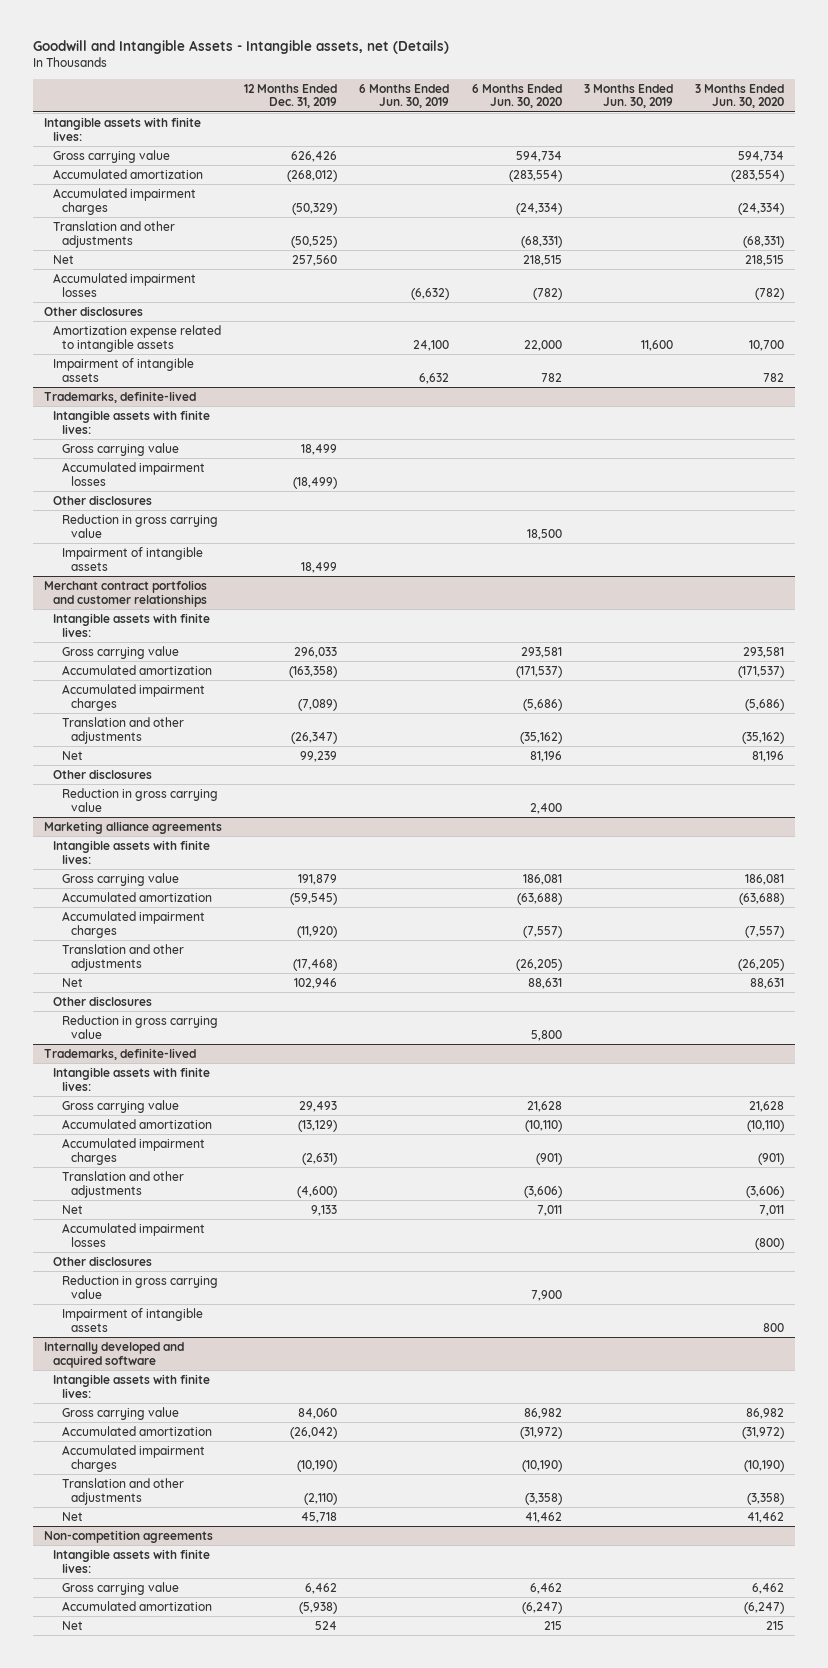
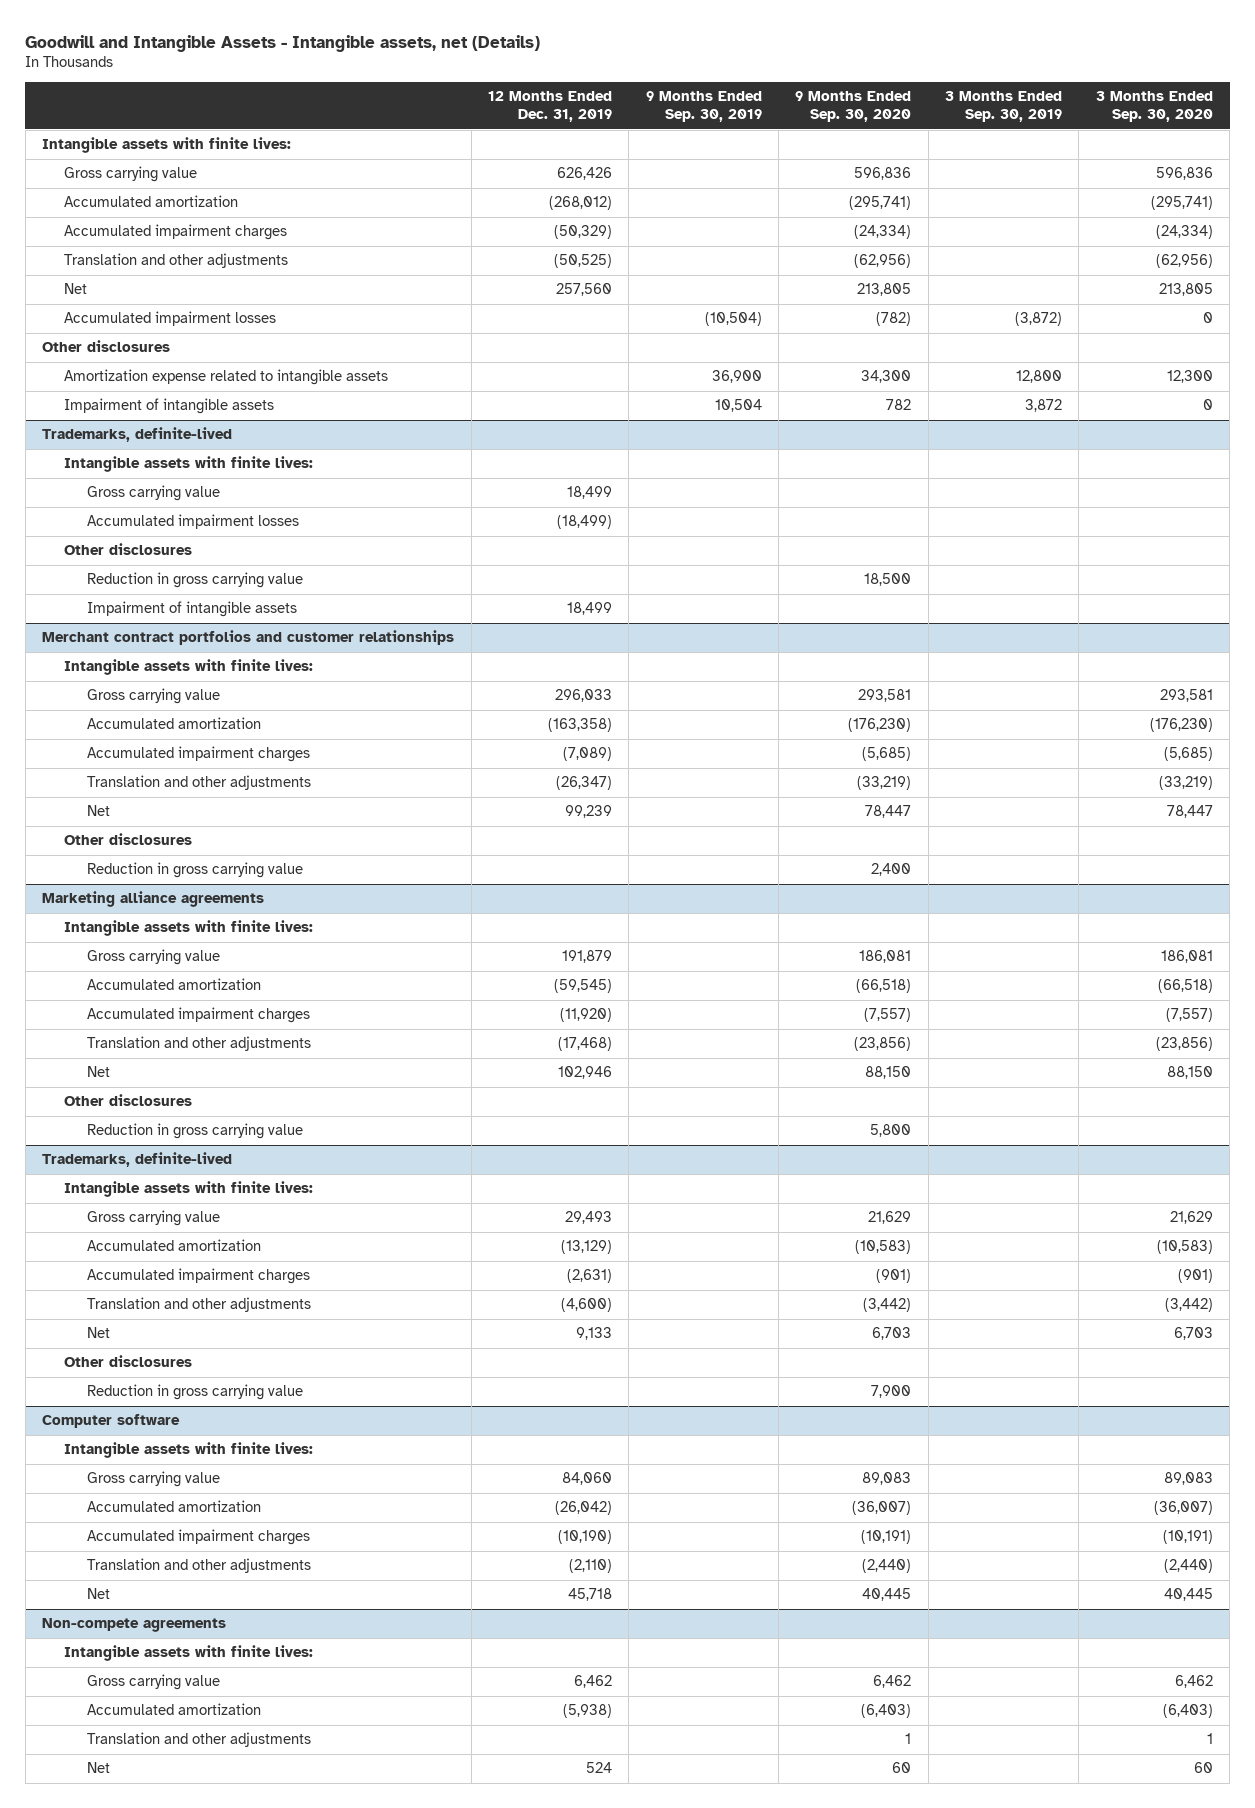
- | 12 Months Ended Dec. 31, 2019 | 6 Months Ended Jun. 30, 2019 | 6 Months Ended Jun. 30, 2020 | 3 Months Ended Jun. 30, 2019 | 3 Months Ended Jun. 30, 2020
+ | 12 Months Ended Dec. 31, 2019 | 9 Months Ended Sep. 30, 2019 | 9 Months Ended Sep. 30, 2020 | 3 Months Ended Sep. 30, 2019 | 3 Months Ended Sep. 30, 2020
@ Trademarks, definite-lived
- Accumulated impairment losses | | | | | (800)
- Impairment of intangible assets | | | | | 800
- Internally developed and acquired software
+ Computer software
- Non-competition agreements
+ Non-compete agreements
+ Translation and other adjustments | | | 1 | | 1

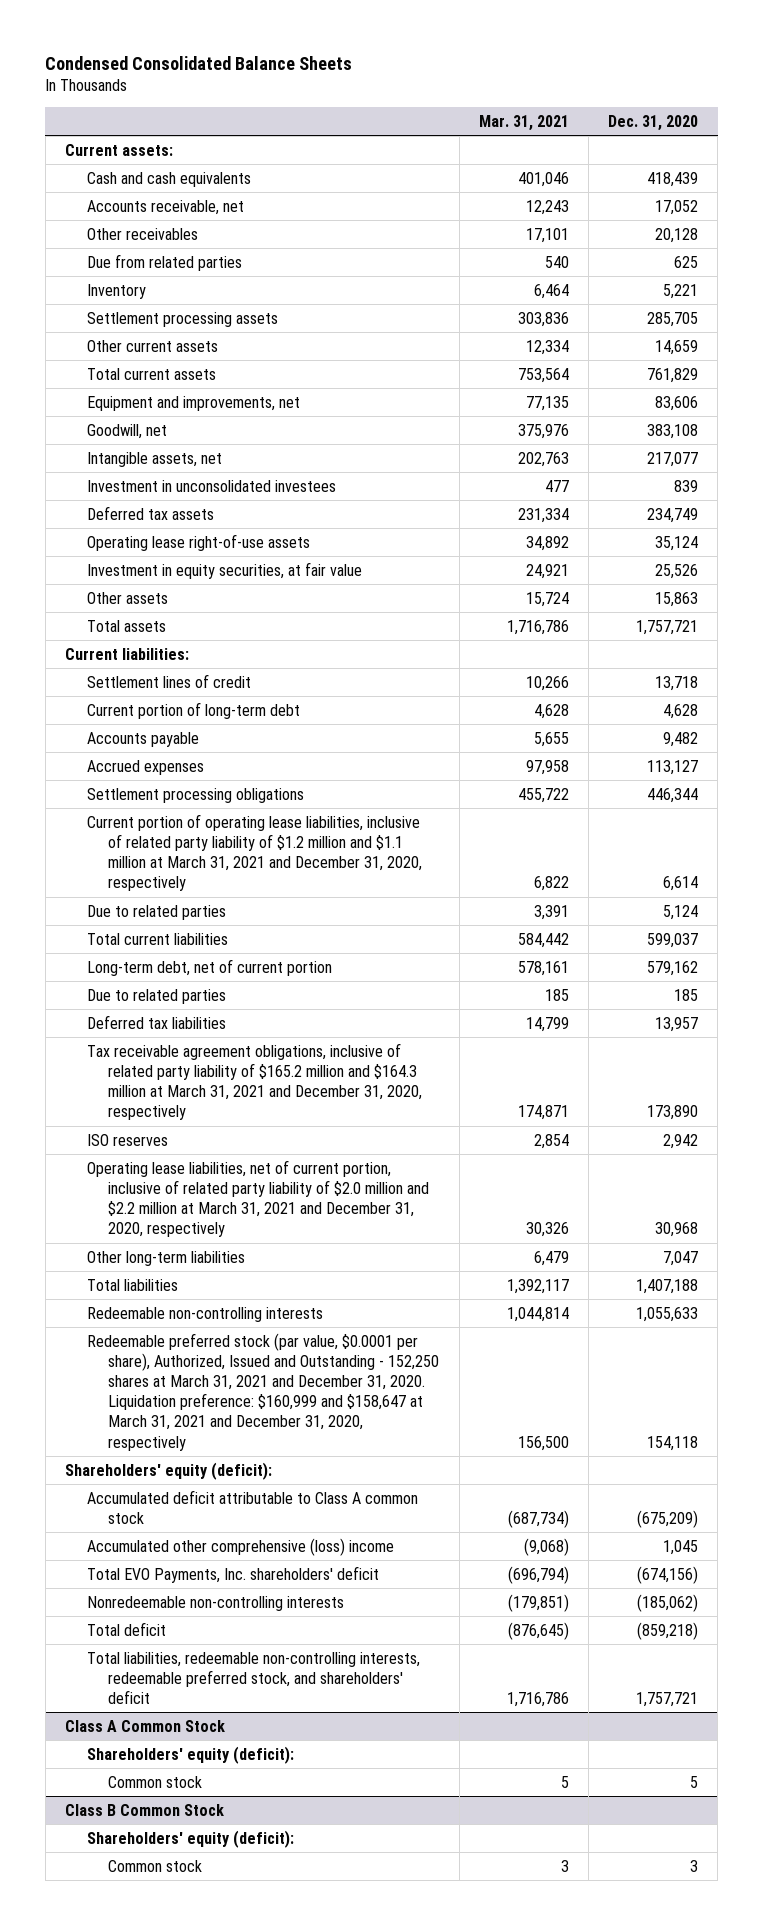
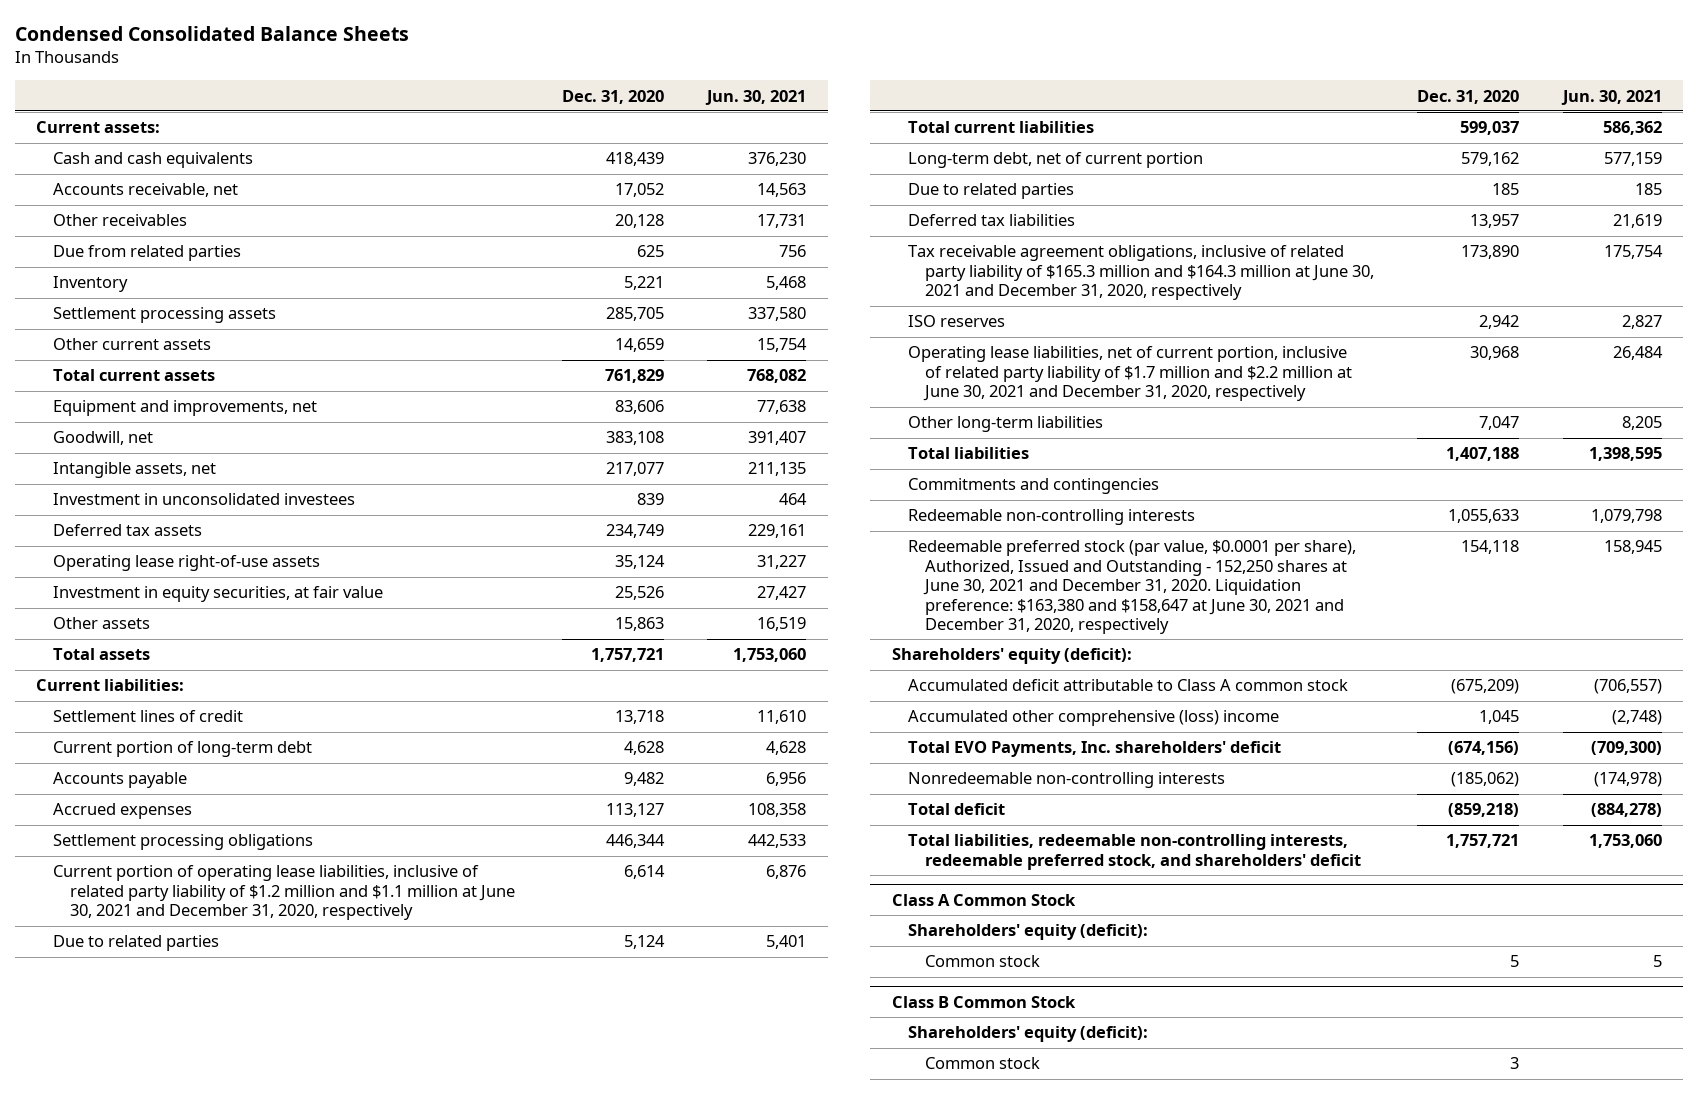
- | Mar. 31, 2021 | Dec. 31, 2020
+ | Dec. 31, 2020 | Jun. 30, 2021
- Current portion of operating lease liabilities, inclusive of related party liability of $1.2 million and $1.1 million at March 31, 2021 and December 31, 2020, respectively | 6,822 | 6,614
+ Current portion of operating lease liabilities, inclusive of related party liability of $1.2 million and $1.1 million at June 30, 2021 and December 31, 2020, respectively | 6,614 | 6,876
- Tax receivable agreement obligations, inclusive of related party liability of $165.2 million and $164.3 million at March 31, 2021 and December 31, 2020, respectively | 174,871 | 173,890
+ Tax receivable agreement obligations, inclusive of related party liability of $165.3 million and $164.3 million at June 30, 2021 and December 31, 2020, respectively | 173,890 | 175,754
- Operating lease liabilities, net of current portion, inclusive of related party liability of $2.0 million and $2.2 million at March 31, 2021 and December 31, 2020, respectively | 30,326 | 30,968
+ Operating lease liabilities, net of current portion, inclusive of related party liability of $1.7 million and $2.2 million at June 30, 2021 and December 31, 2020, respectively | 30,968 | 26,484
+ Commitments and contingencies
- Redeemable preferred stock (par value, $0.0001 per share), Authorized, Issued and Outstanding - 152,250 shares at March 31, 2021 and December 31, 2020. Liquidation preference: $160,999 and $158,647 at March 31, 2021 and December 31, 2020, respectively | 156,500 | 154,118
+ Redeemable preferred stock (par value, $0.0001 per share), Authorized, Issued and Outstanding - 152,250 shares at June 30, 2021 and December 31, 2020. Liquidation preference: $163,380 and $158,647 at June 30, 2021 and December 31, 2020, respectively | 154,118 | 158,945

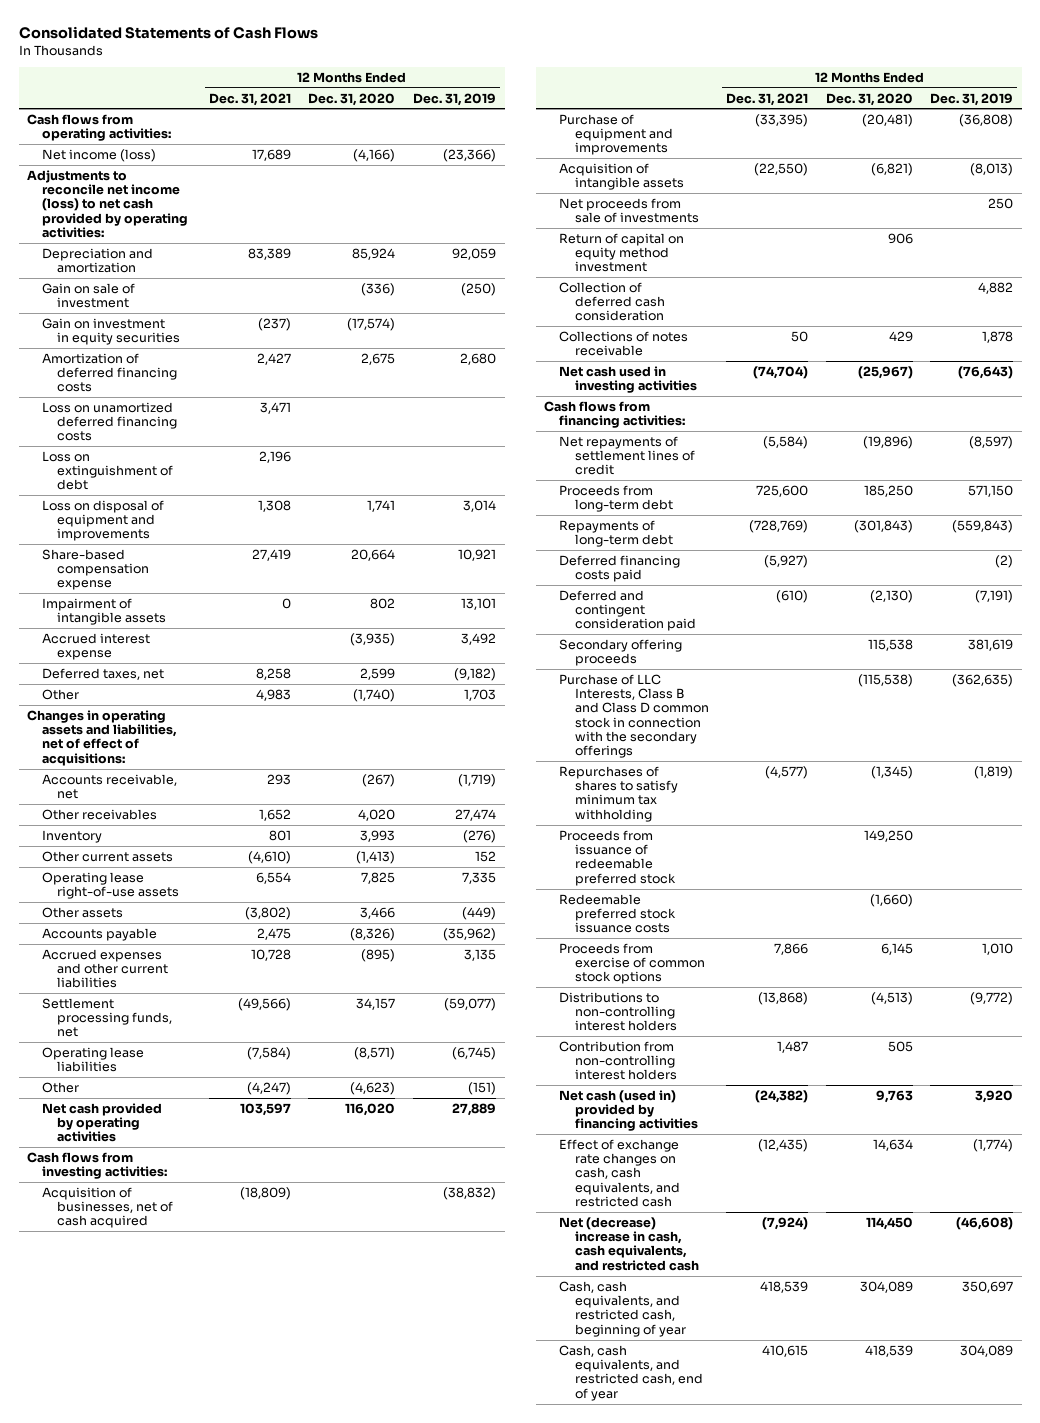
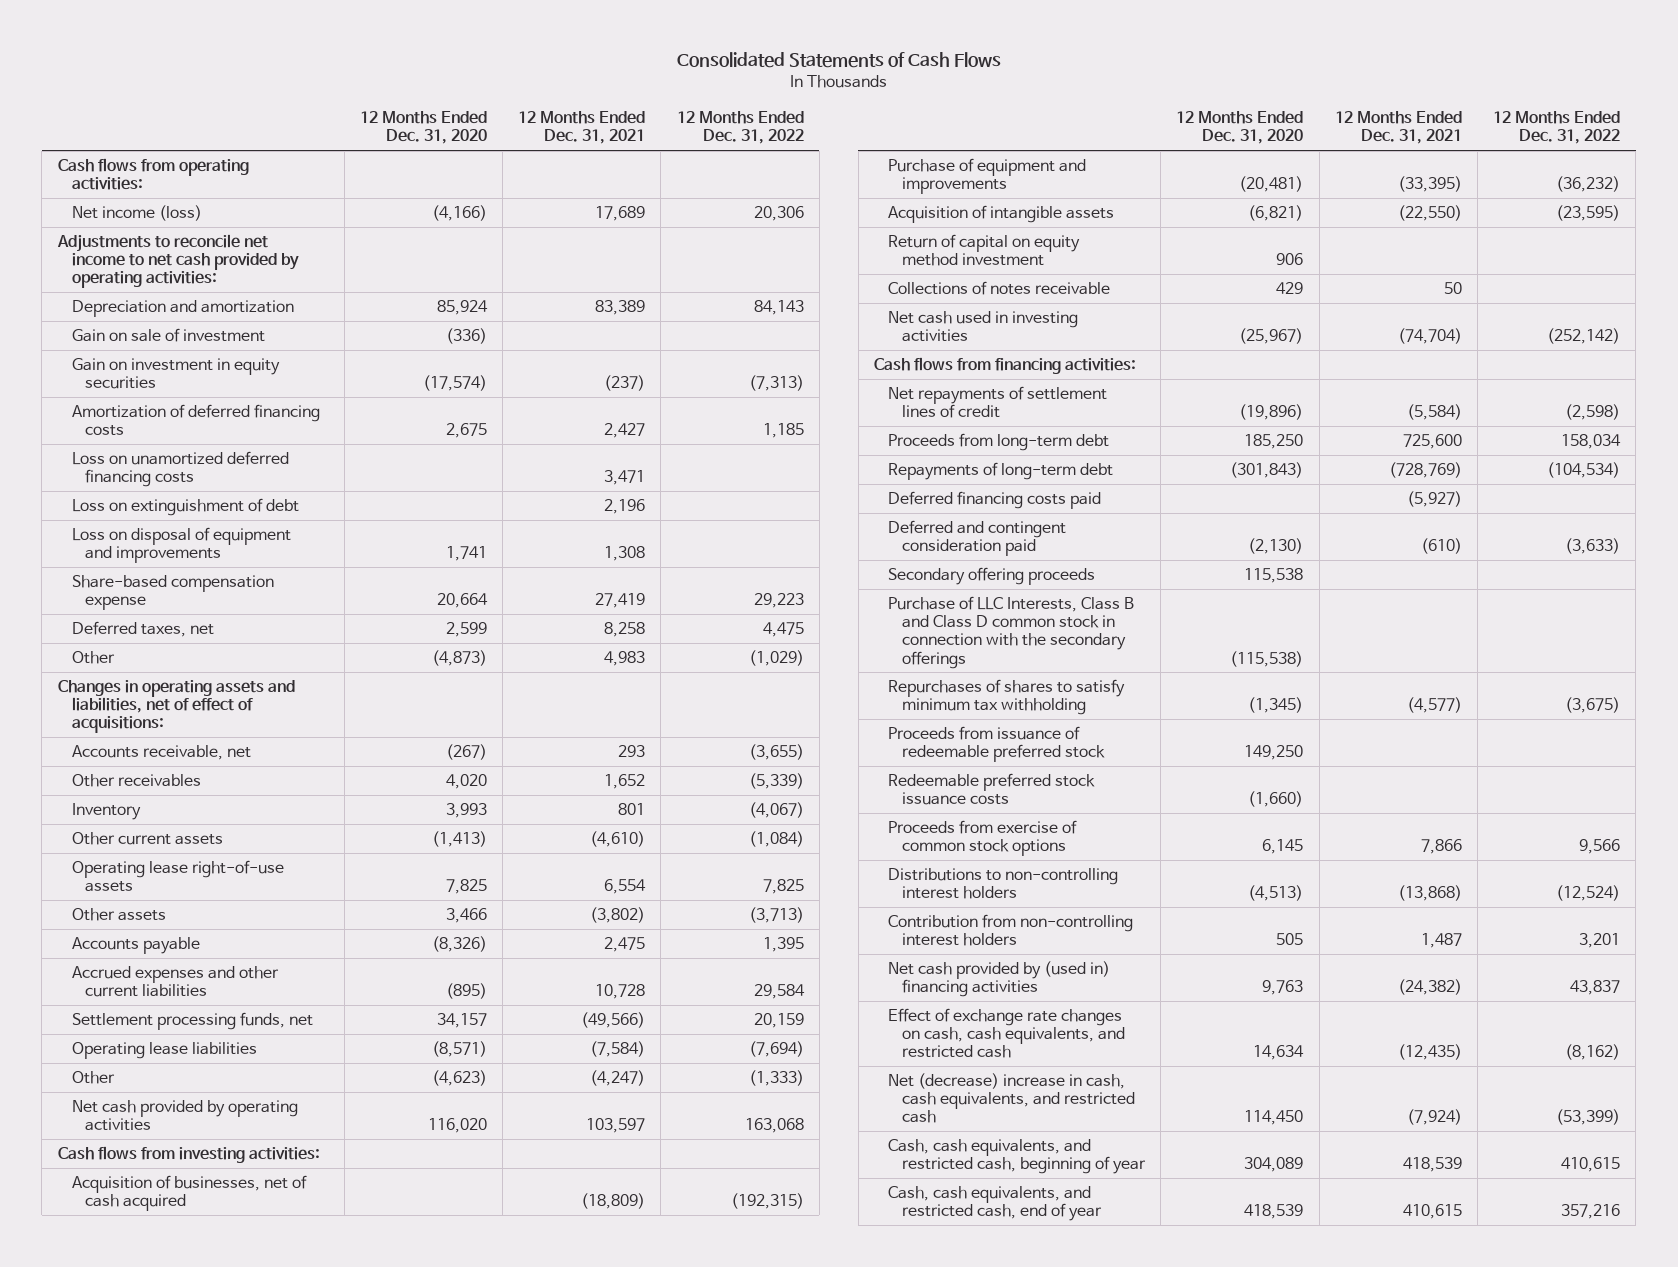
- | 12 Months Ended Dec. 31, 2021 | 12 Months Ended Dec. 31, 2020 | 12 Months Ended Dec. 31, 2019
+ | 12 Months Ended Dec. 31, 2020 | 12 Months Ended Dec. 31, 2021 | 12 Months Ended Dec. 31, 2022
- Adjustments to reconcile net income (loss) to net cash provided by operating activities:
+ Adjustments to reconcile net income to net cash provided by operating activities:
- Impairment of intangible assets | 0 | 802 | 13,101
- Accrued interest expense | | (3,935) | 3,492
- Other | 4,983 | (1,740) | 1,703
+ Other | (4,873) | 4,983 | (1,029)
- Net proceeds from sale of investments | | | 250
- Collection of deferred cash consideration | | | 4,882
- Net cash (used in) provided by financing activities | (24,382) | 9,763 | 3,920
+ Net cash provided by (used in) financing activities | 9,763 | (24,382) | 43,837

